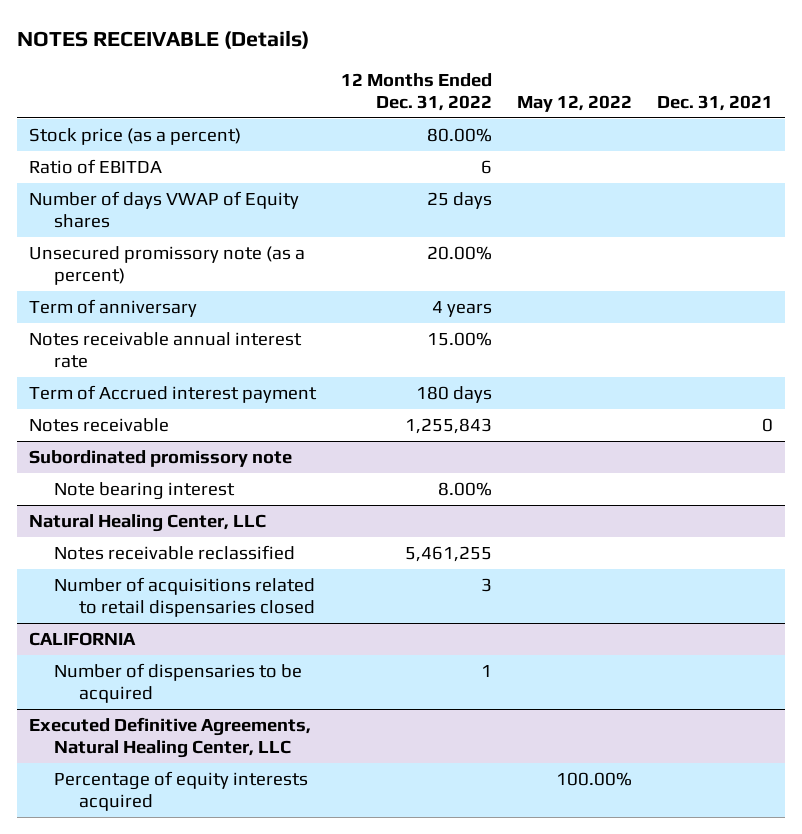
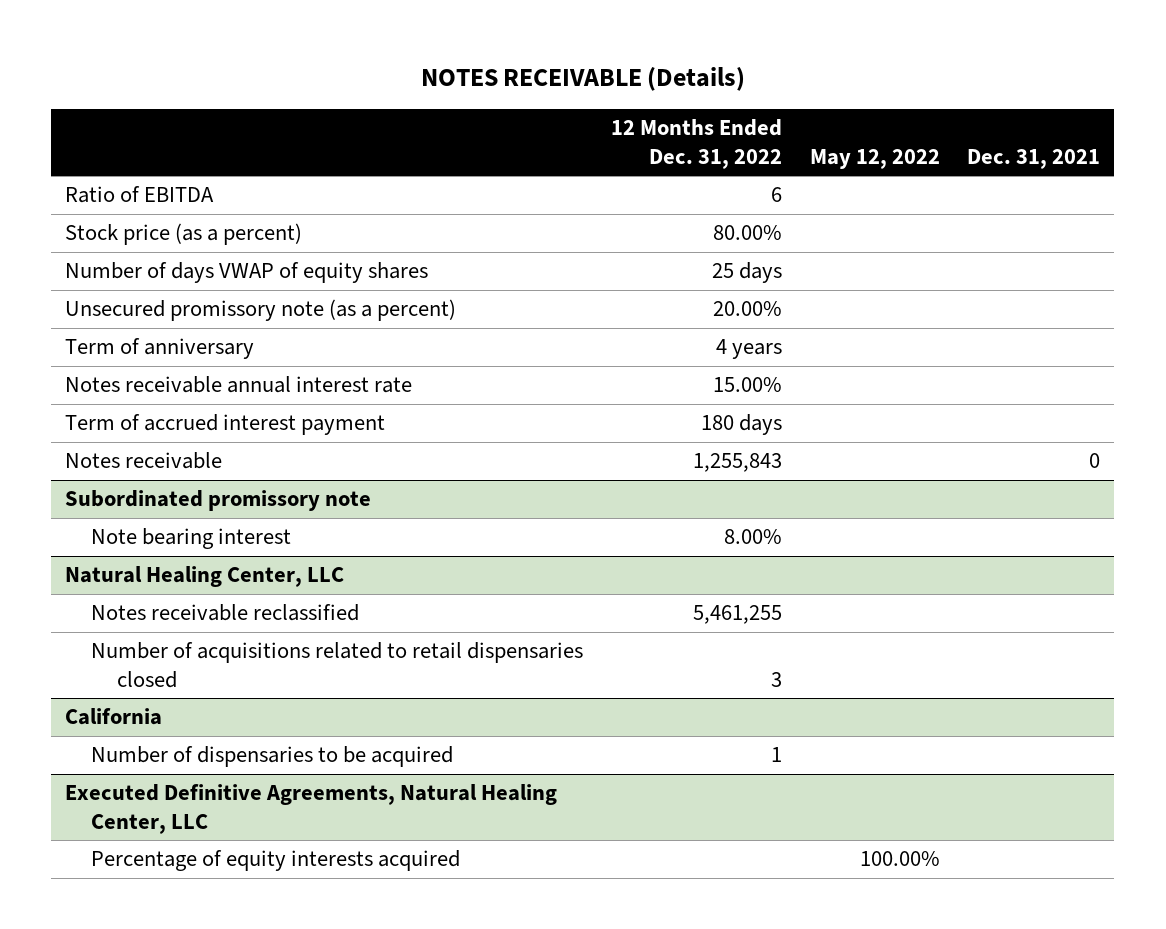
- Number of days VWAP of Equity shares | 25 days | |
moved down: Stock price (as a percent) | 80.00% | |
+ Number of days VWAP of equity shares | 25 days | |
- Term of Accrued interest payment | 180 days | |
+ Term of accrued interest payment | 180 days | |
- CALIFORNIA
+ California

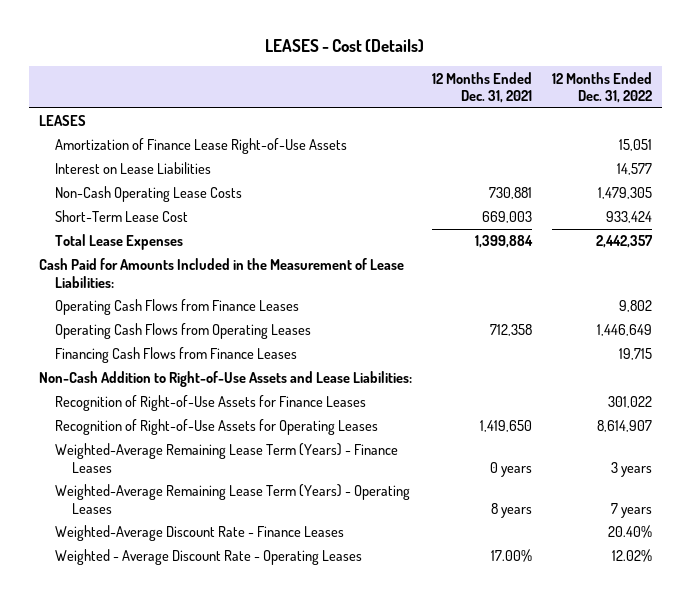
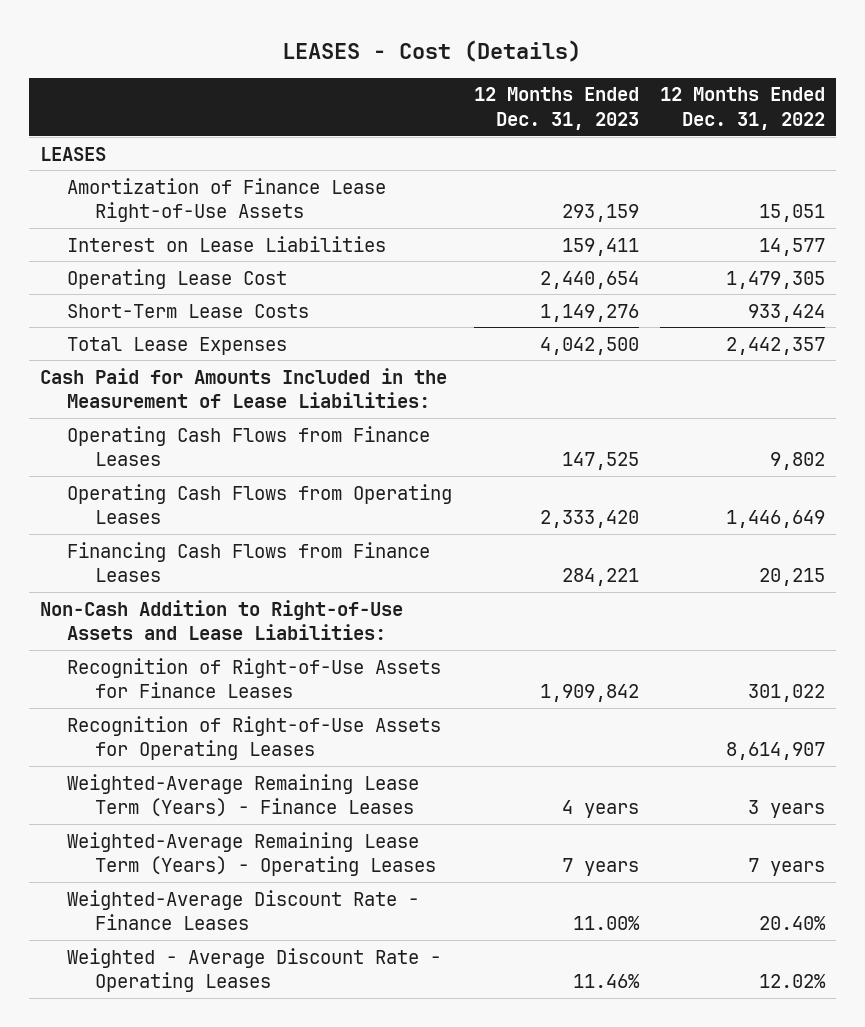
- | 12 Months Ended Dec. 31, 2021 | 12 Months Ended Dec. 31, 2022
+ | 12 Months Ended Dec. 31, 2023 | 12 Months Ended Dec. 31, 2022
- Non-Cash Operating Lease Costs | 730,881 | 1,479,305
- Short-Term Lease Cost | 669,003 | 933,424
+ Operating Lease Cost | 2,440,654 | 1,479,305
+ Short-Term Lease Costs | 1,149,276 | 933,424
- Financing Cash Flows from Finance Leases | | 19,715
+ Financing Cash Flows from Finance Leases | 284,221 | 20,215

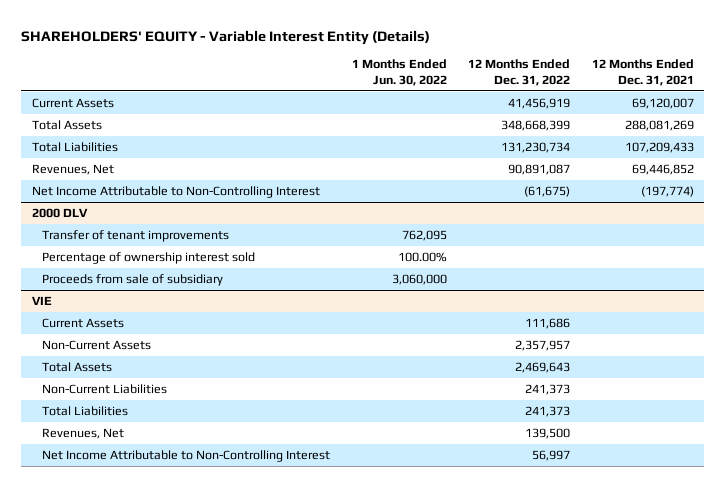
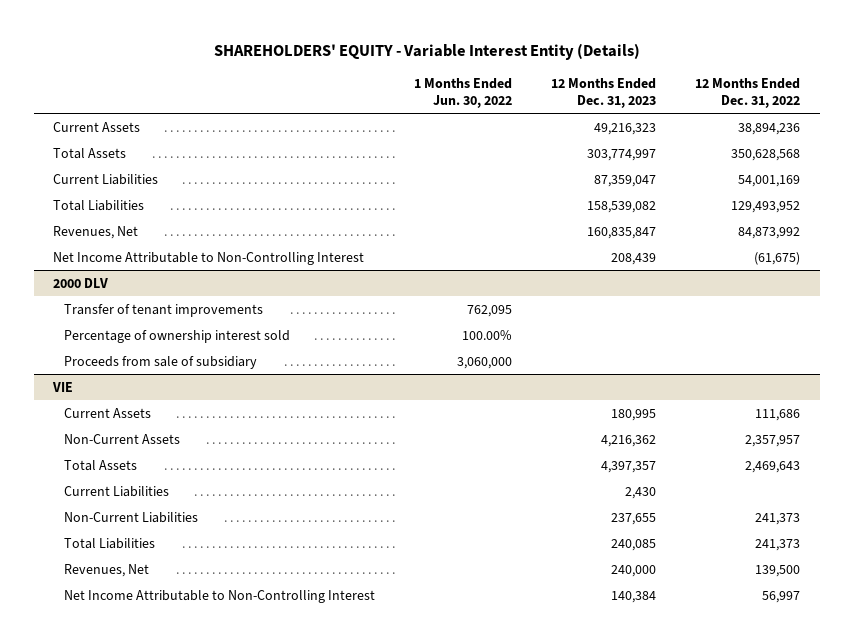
- | 1 Months Ended Jun. 30, 2022 | 12 Months Ended Dec. 31, 2022 | 12 Months Ended Dec. 31, 2021
+ | 1 Months Ended Jun. 30, 2022 | 12 Months Ended Dec. 31, 2023 | 12 Months Ended Dec. 31, 2022
- Current Assets | | 41,456,919 | 69,120,007
- Total Assets | | 348,668,399 | 288,081,269
- Total Liabilities | | 131,230,734 | 107,209,433
- Revenues, Net | | 90,891,087 | 69,446,852
+ Current Assets | | 49,216,323 | 38,894,236
+ Total Assets | | 303,774,997 | 350,628,568
+ Current Liabilities | | 87,359,047 | 54,001,169
+ Total Liabilities | | 158,539,082 | 129,493,952
+ Revenues, Net | | 160,835,847 | 84,873,992
@ VIE
+ Current Liabilities | | 2,430 |

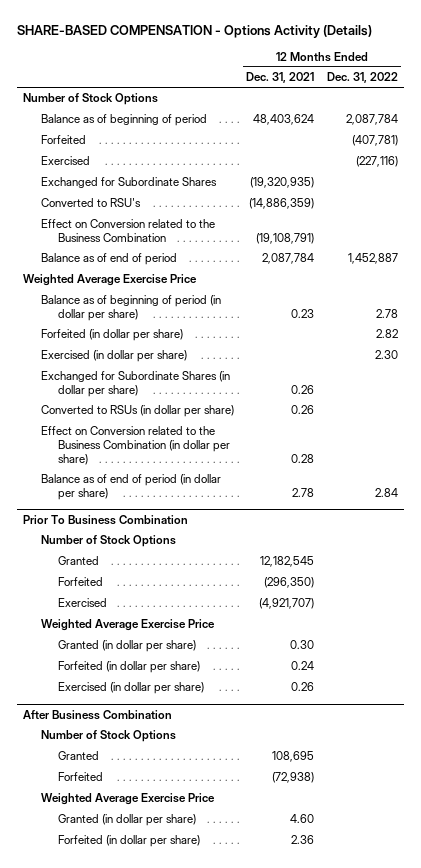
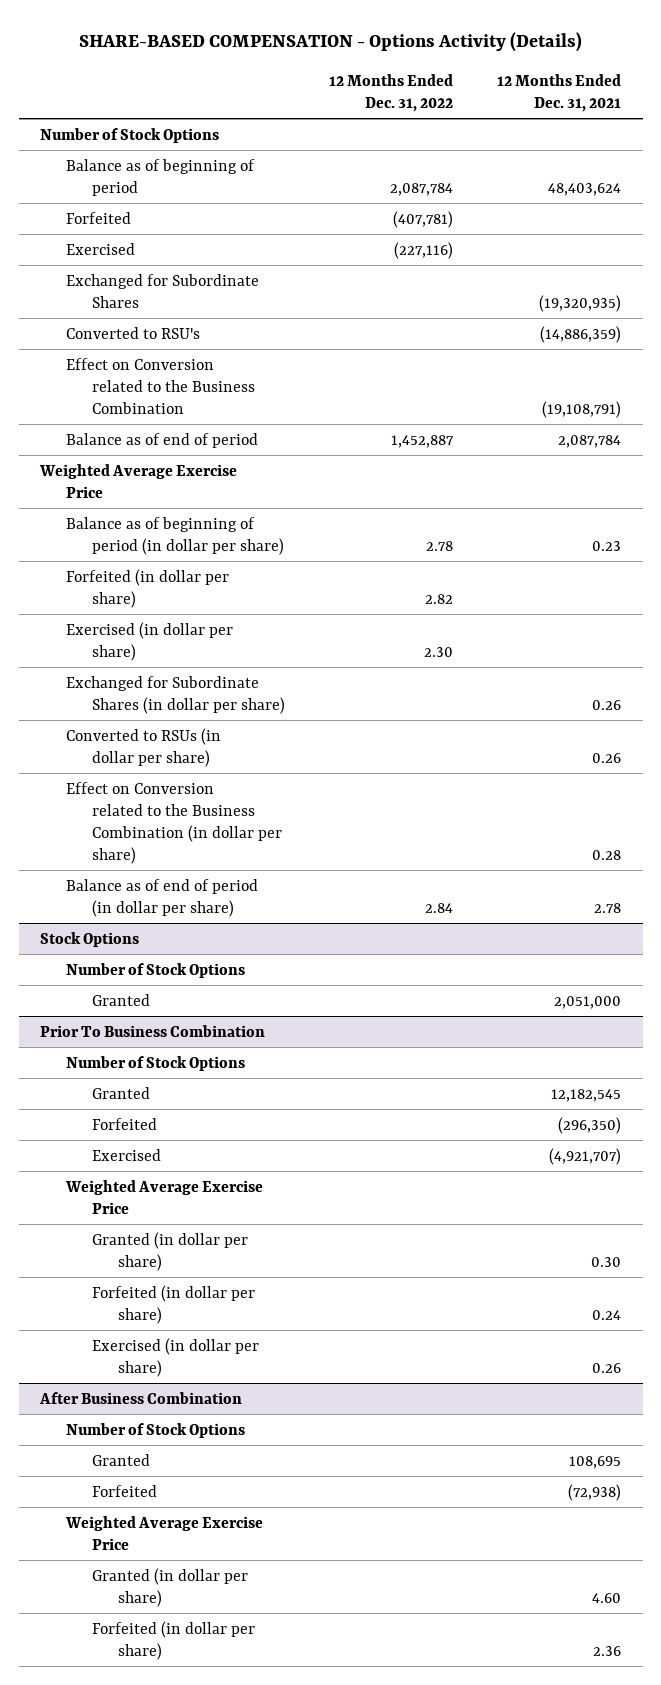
- | 12 Months Ended Dec. 31, 2021 | 12 Months Ended Dec. 31, 2022
+ | 12 Months Ended Dec. 31, 2022 | 12 Months Ended Dec. 31, 2021
+ Stock Options
+ Number of Stock Options
+ Granted | | 2,051,000

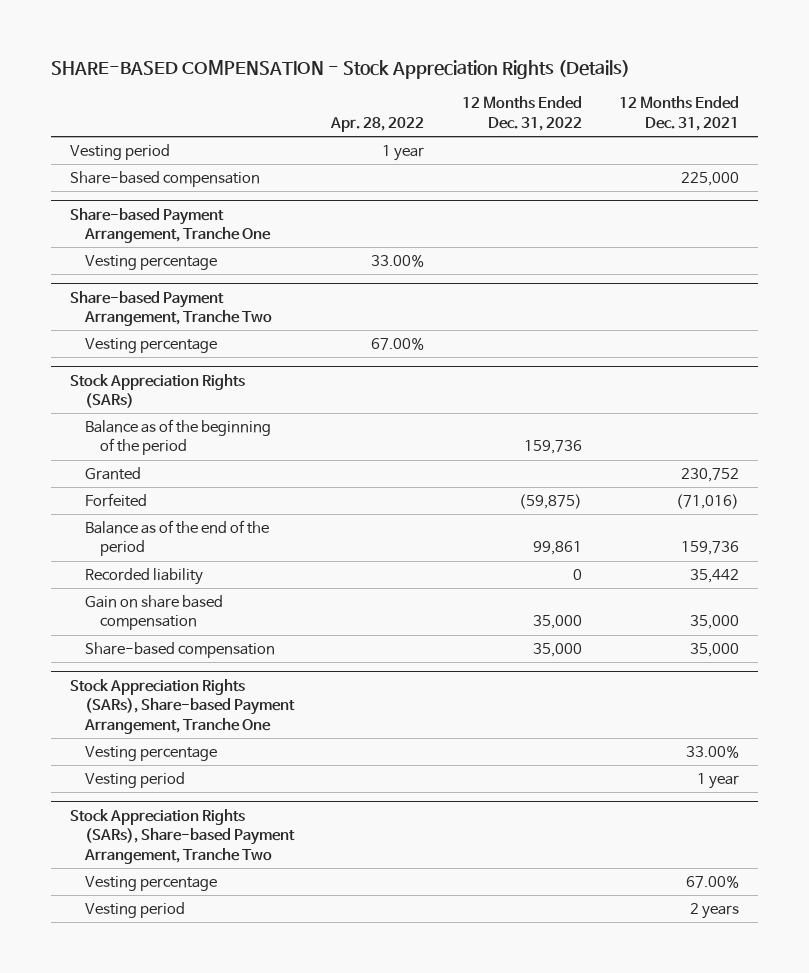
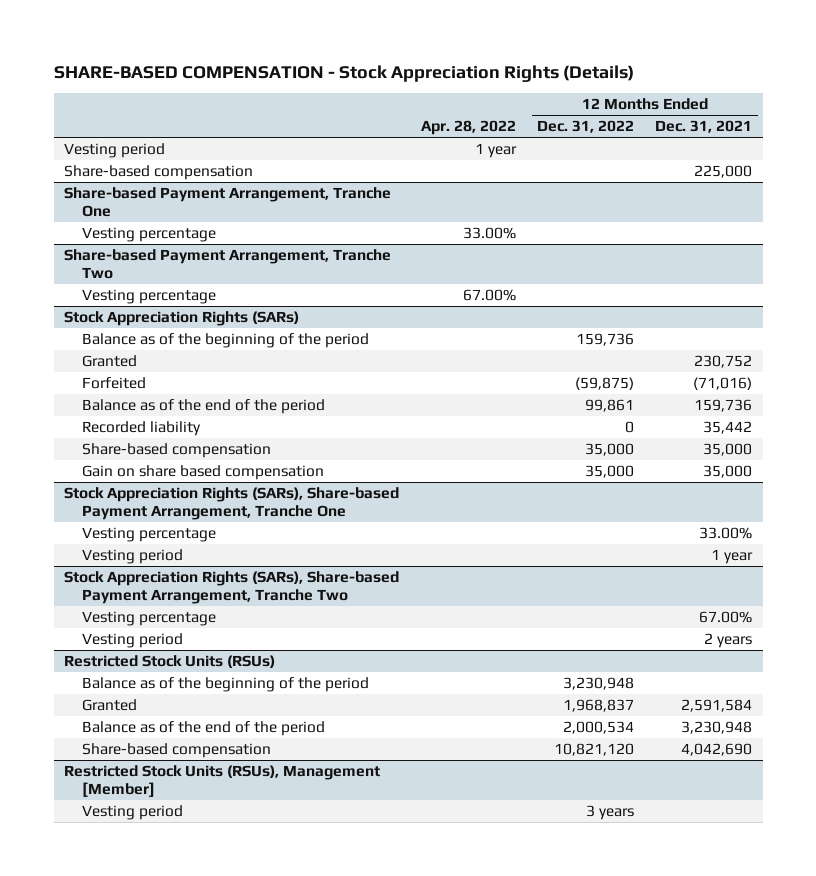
@ Stock Appreciation Rights (SARs)
moved down: Gain on share based compensation | | 35,000 | 35,000
+ Restricted Stock Units (RSUs)
+ Balance as of the beginning of the period | | 3,230,948 |
+ Granted | | 1,968,837 | 2,591,584
+ Balance as of the end of the period | | 2,000,534 | 3,230,948
+ Share-based compensation | | 10,821,120 | 4,042,690
+ Restricted Stock Units (RSUs), Management [Member]
+ Vesting period | | 3 years |

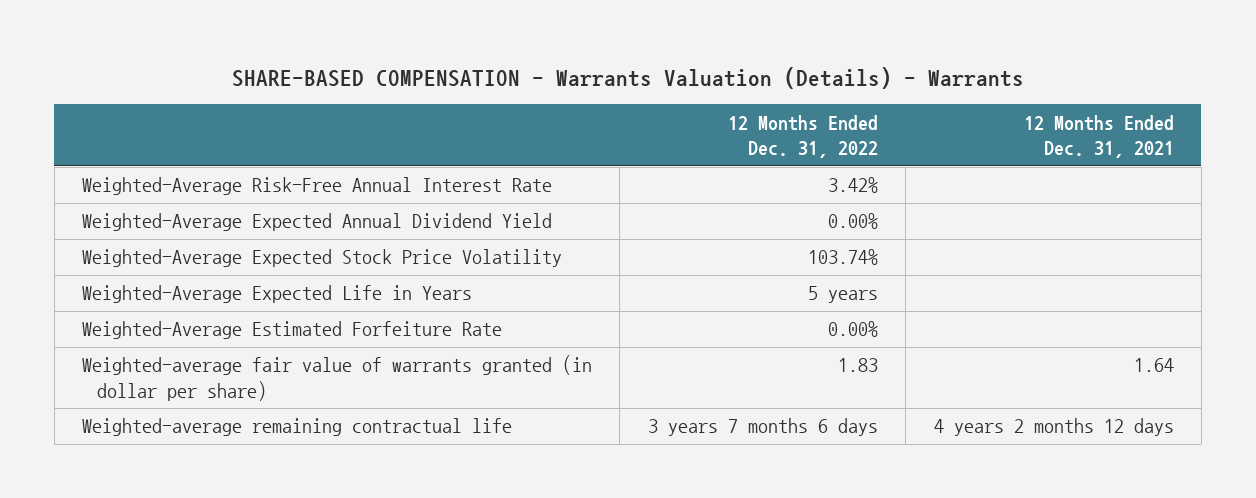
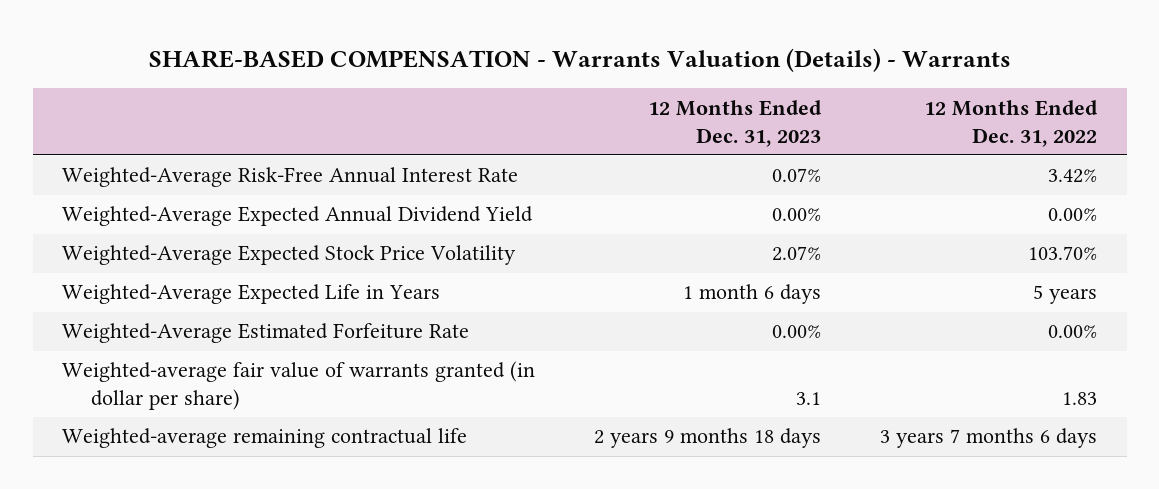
- | 12 Months Ended Dec. 31, 2022 | 12 Months Ended Dec. 31, 2021
+ | 12 Months Ended Dec. 31, 2023 | 12 Months Ended Dec. 31, 2022
- Weighted-Average Expected Stock Price Volatility | 103.74% |
+ Weighted-Average Expected Stock Price Volatility | 2.07% | 103.70%

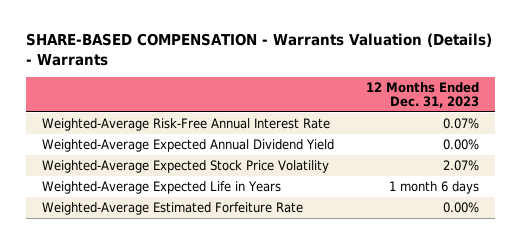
- | 12 Months Ended Dec. 31, 2023 | 12 Months Ended Dec. 31, 2022
+ | 12 Months Ended Dec. 31, 2023
- Weighted-average fair value of warrants granted (in dollar per share) | 3.1 | 1.83
- Weighted-average remaining contractual life | 2 years 9 months 18 days | 3 years 7 months 6 days

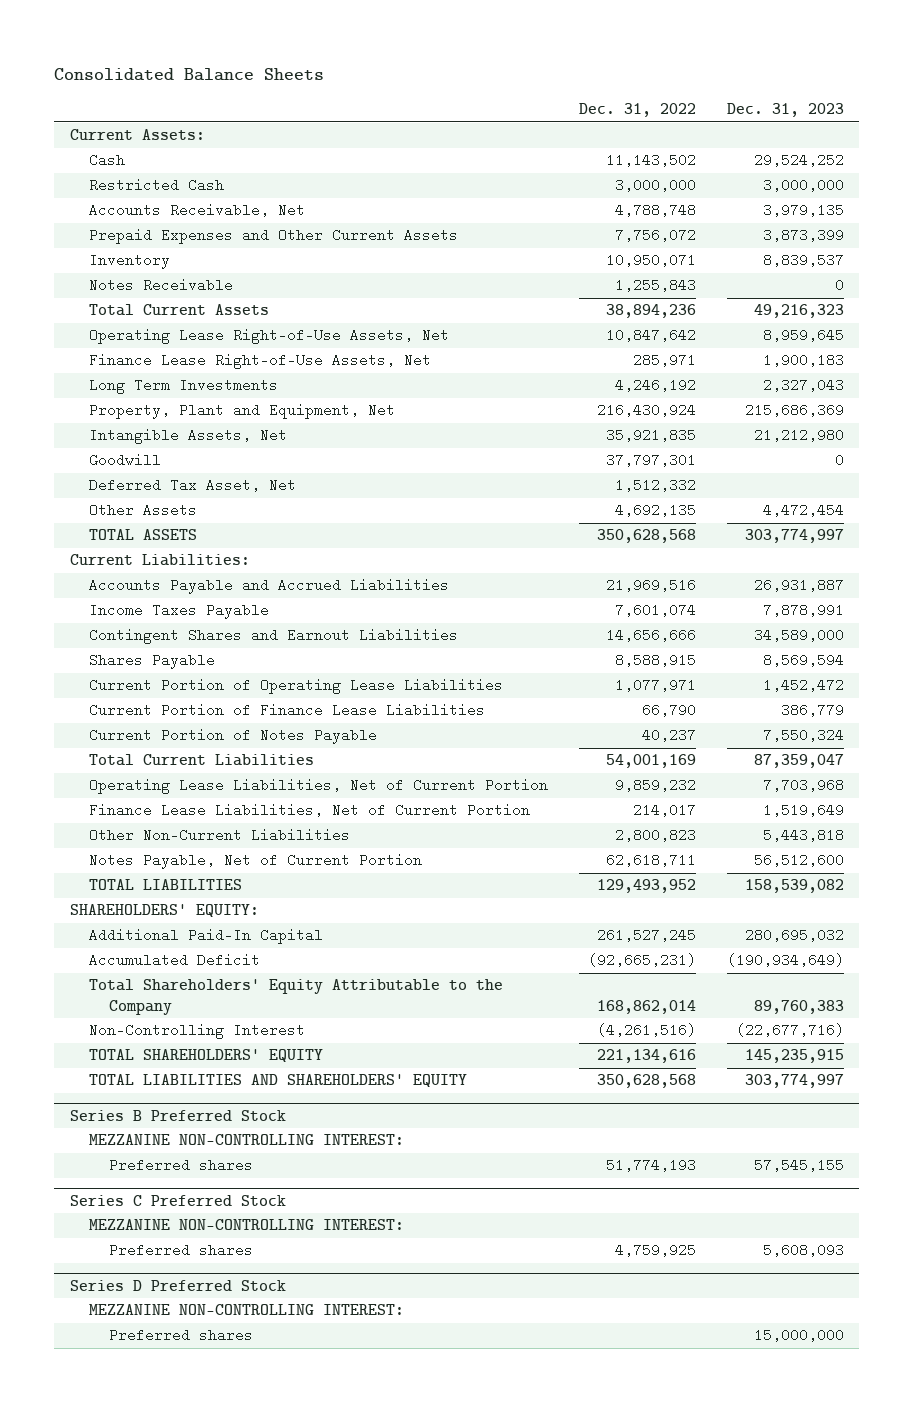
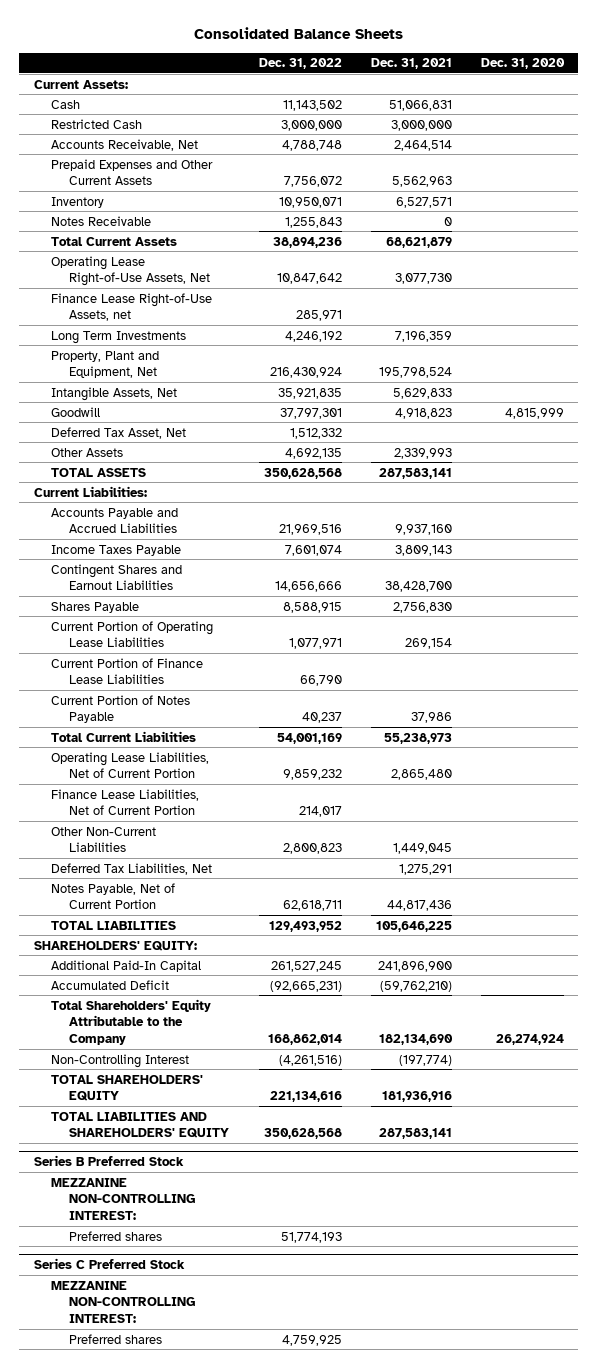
- | Dec. 31, 2022 | Dec. 31, 2023
+ | Dec. 31, 2022 | Dec. 31, 2021 | Dec. 31, 2020
- Finance Lease Right-of-Use Assets, Net | 285,971 | 1,900,183
+ Finance Lease Right-of-Use Assets, net | 285,971 | |
+ Deferred Tax Liabilities, Net | | 1,275,291 |
- Series D Preferred Stock
- MEZZANINE NON-CONTROLLING INTEREST:
- Preferred shares | | 15,000,000

